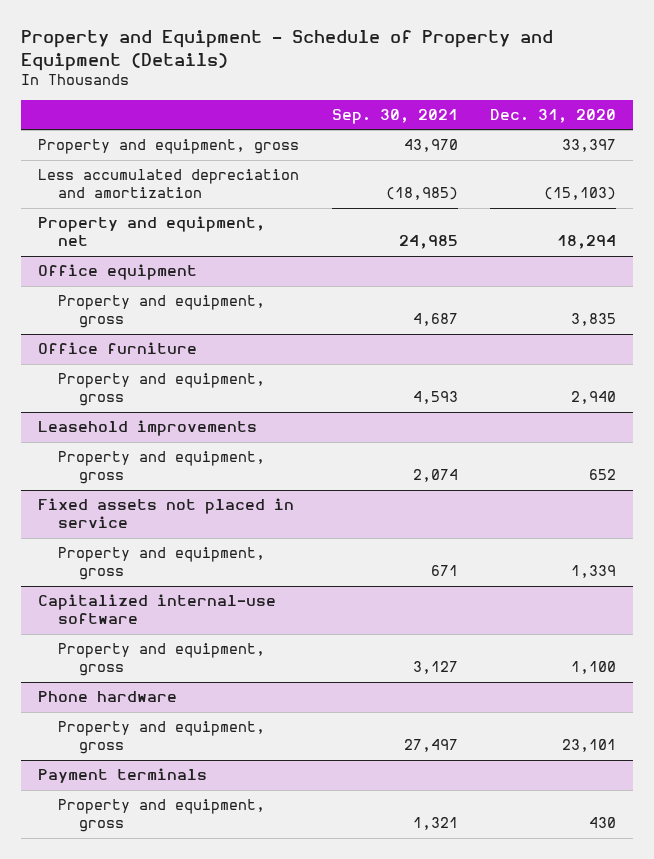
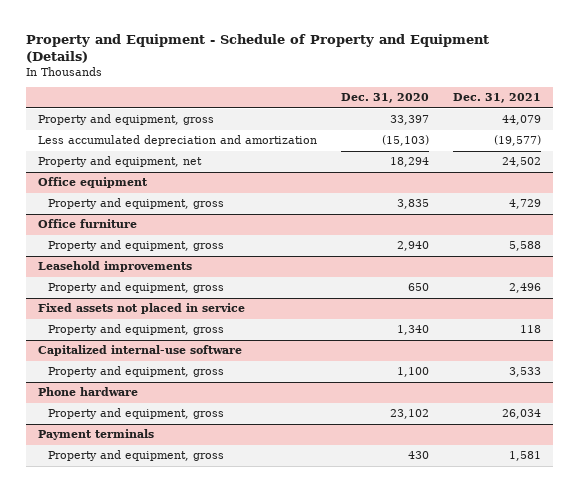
- | Sep. 30, 2021 | Dec. 31, 2020
+ | Dec. 31, 2020 | Dec. 31, 2021
@ Leasehold improvements
- Property and equipment, gross | 2,074 | 652
+ Property and equipment, gross | 650 | 2,496
@ Fixed assets not placed in service
- Property and equipment, gross | 671 | 1,339
+ Property and equipment, gross | 1,340 | 118
@ Phone hardware
- Property and equipment, gross | 27,497 | 23,101
+ Property and equipment, gross | 23,102 | 26,034

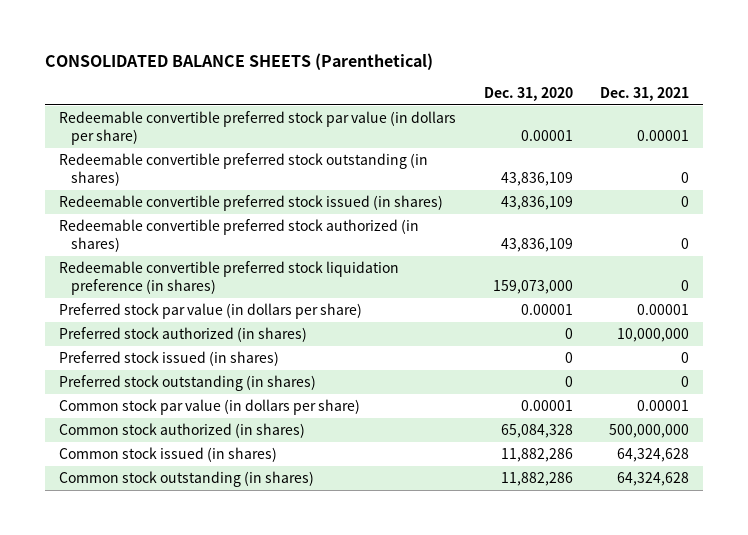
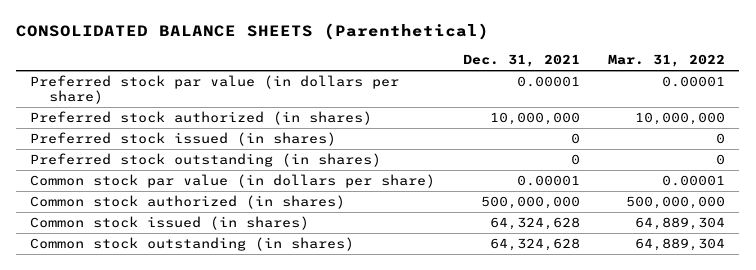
- | Dec. 31, 2020 | Dec. 31, 2021
+ | Dec. 31, 2021 | Mar. 31, 2022
- Redeemable convertible preferred stock par value (in dollars per share) | 0.00001 | 0.00001
- Redeemable convertible preferred stock outstanding (in shares) | 43,836,109 | 0
- Redeemable convertible preferred stock issued (in shares) | 43,836,109 | 0
- Redeemable convertible preferred stock authorized (in shares) | 43,836,109 | 0
- Redeemable convertible preferred stock liquidation preference (in shares) | 159,073,000 | 0

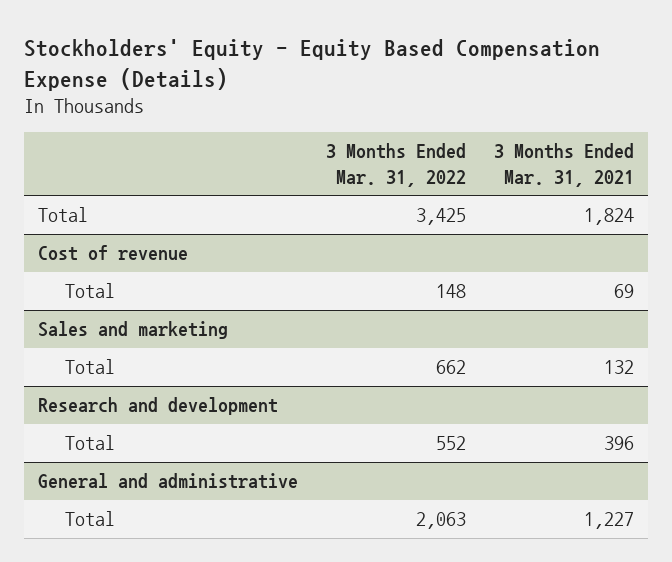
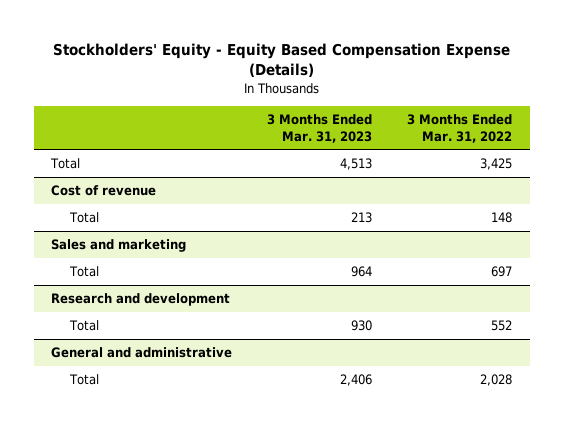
- | 3 Months Ended Mar. 31, 2022 | 3 Months Ended Mar. 31, 2021
+ | 3 Months Ended Mar. 31, 2023 | 3 Months Ended Mar. 31, 2022
@ Sales and marketing
- Total | 662 | 132
+ Total | 964 | 697
@ General and administrative
- Total | 2,063 | 1,227
+ Total | 2,406 | 2,028

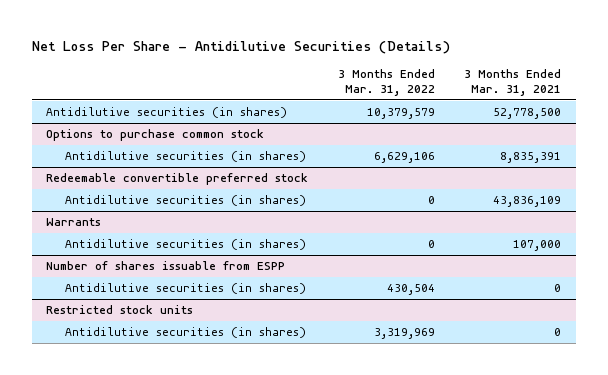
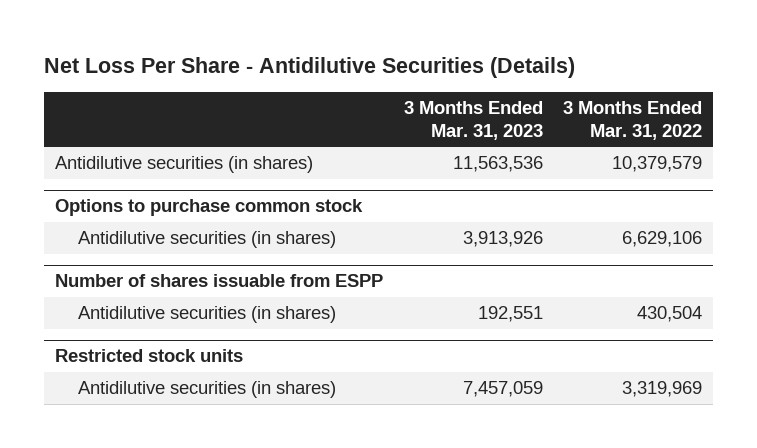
- | 3 Months Ended Mar. 31, 2022 | 3 Months Ended Mar. 31, 2021
+ | 3 Months Ended Mar. 31, 2023 | 3 Months Ended Mar. 31, 2022
- Redeemable convertible preferred stock
- Antidilutive securities (in shares) | 0 | 43,836,109
- Warrants
- Antidilutive securities (in shares) | 0 | 107,000

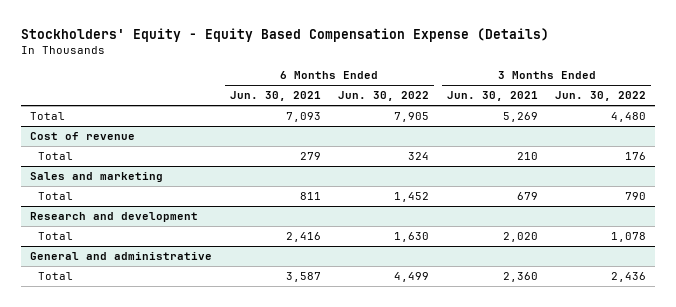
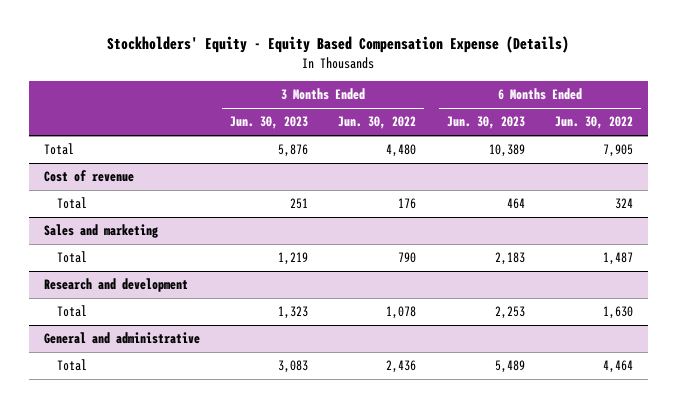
- | 6 Months Ended Jun. 30, 2021 | 6 Months Ended Jun. 30, 2022 | 3 Months Ended Jun. 30, 2021 | 3 Months Ended Jun. 30, 2022
+ | 3 Months Ended Jun. 30, 2023 | 3 Months Ended Jun. 30, 2022 | 6 Months Ended Jun. 30, 2023 | 6 Months Ended Jun. 30, 2022
@ Sales and marketing
- Total | 811 | 1,452 | 679 | 790
+ Total | 1,219 | 790 | 2,183 | 1,487
@ General and administrative
- Total | 3,587 | 4,499 | 2,360 | 2,436
+ Total | 3,083 | 2,436 | 5,489 | 4,464

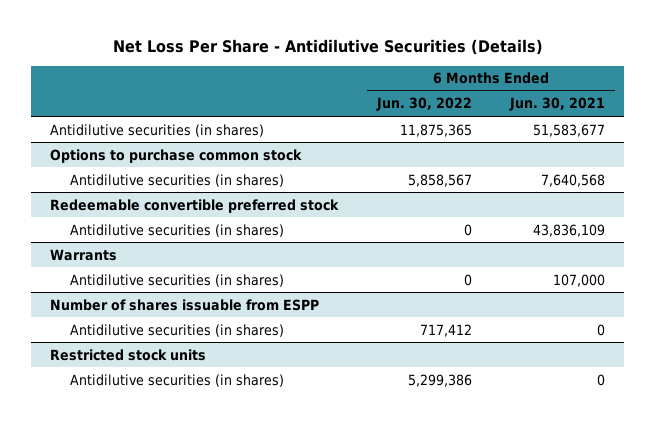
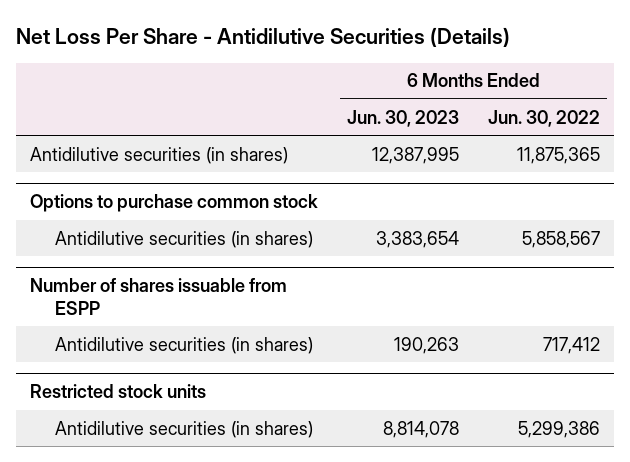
- | 6 Months Ended Jun. 30, 2022 | 6 Months Ended Jun. 30, 2021
+ | 6 Months Ended Jun. 30, 2023 | 6 Months Ended Jun. 30, 2022
- Redeemable convertible preferred stock
- Antidilutive securities (in shares) | 0 | 43,836,109
- Warrants
- Antidilutive securities (in shares) | 0 | 107,000

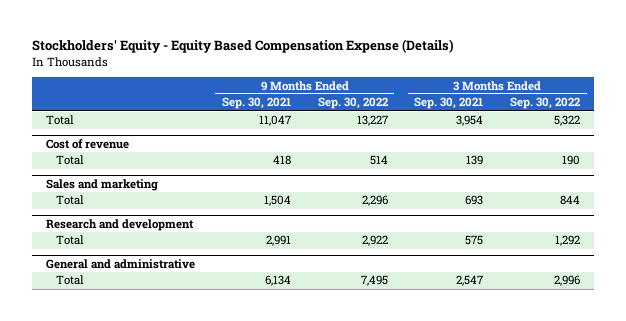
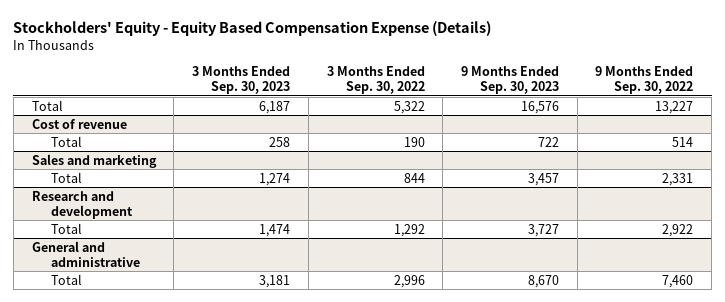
- | 9 Months Ended Sep. 30, 2021 | 9 Months Ended Sep. 30, 2022 | 3 Months Ended Sep. 30, 2021 | 3 Months Ended Sep. 30, 2022
+ | 3 Months Ended Sep. 30, 2023 | 3 Months Ended Sep. 30, 2022 | 9 Months Ended Sep. 30, 2023 | 9 Months Ended Sep. 30, 2022
@ Sales and marketing
- Total | 1,504 | 2,296 | 693 | 844
+ Total | 1,274 | 844 | 3,457 | 2,331
@ General and administrative
- Total | 6,134 | 7,495 | 2,547 | 2,996
+ Total | 3,181 | 2,996 | 8,670 | 7,460

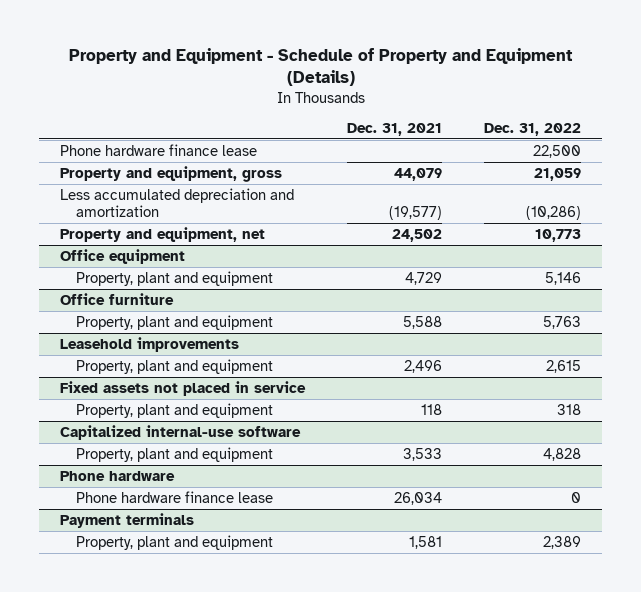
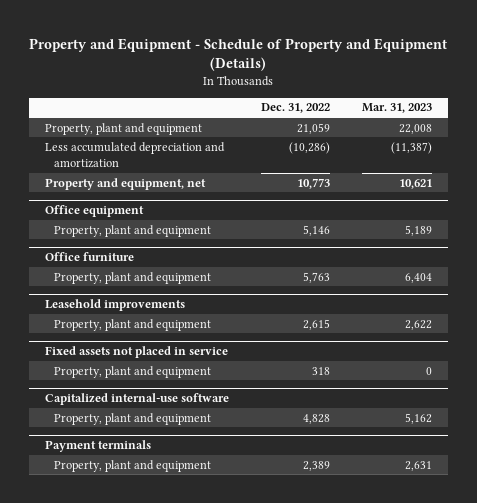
- | Dec. 31, 2021 | Dec. 31, 2022
+ | Dec. 31, 2022 | Mar. 31, 2023
- Phone hardware finance lease | | 22,500
- Property and equipment, gross | 44,079 | 21,059
+ Property, plant and equipment | 21,059 | 22,008
- Phone hardware
- Phone hardware finance lease | 26,034 | 0

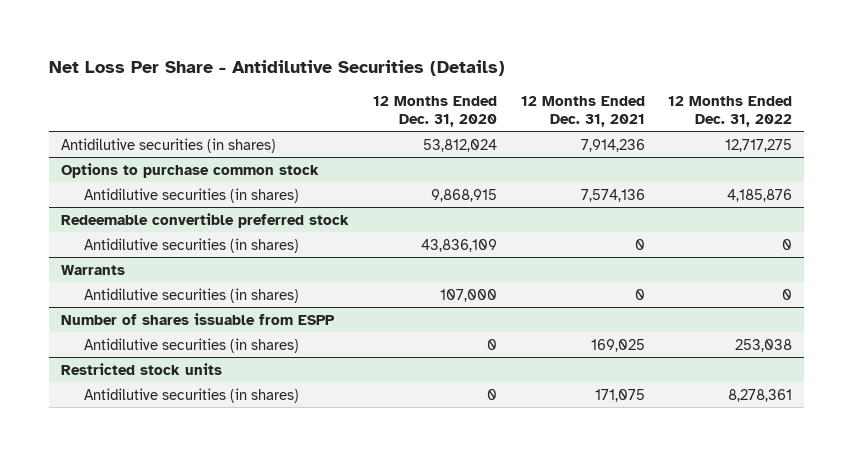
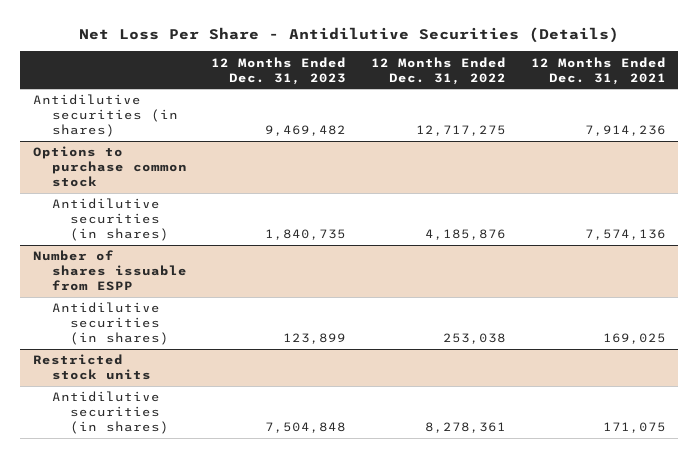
- | 12 Months Ended Dec. 31, 2020 | 12 Months Ended Dec. 31, 2021 | 12 Months Ended Dec. 31, 2022
+ | 12 Months Ended Dec. 31, 2023 | 12 Months Ended Dec. 31, 2022 | 12 Months Ended Dec. 31, 2021
- Redeemable convertible preferred stock
- Antidilutive securities (in shares) | 43,836,109 | 0 | 0
- Warrants
- Antidilutive securities (in shares) | 107,000 | 0 | 0

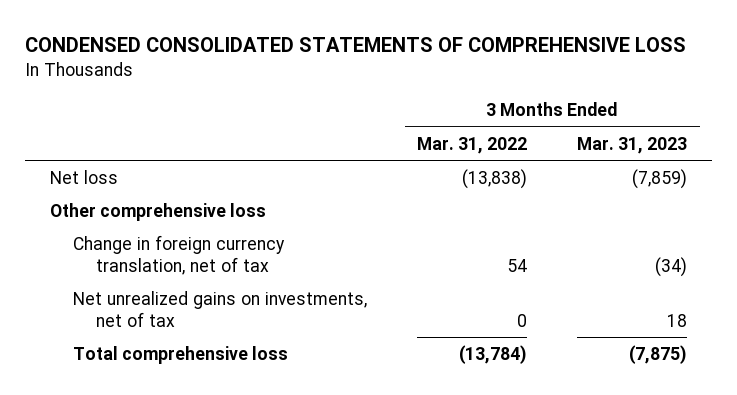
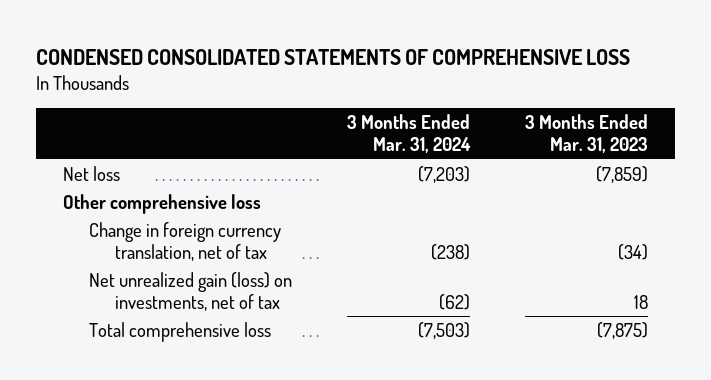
- | 3 Months Ended Mar. 31, 2022 | 3 Months Ended Mar. 31, 2023
+ | 3 Months Ended Mar. 31, 2024 | 3 Months Ended Mar. 31, 2023
- Net unrealized gains on investments, net of tax | 0 | 18
+ Net unrealized gain (loss) on investments, net of tax | (62) | 18

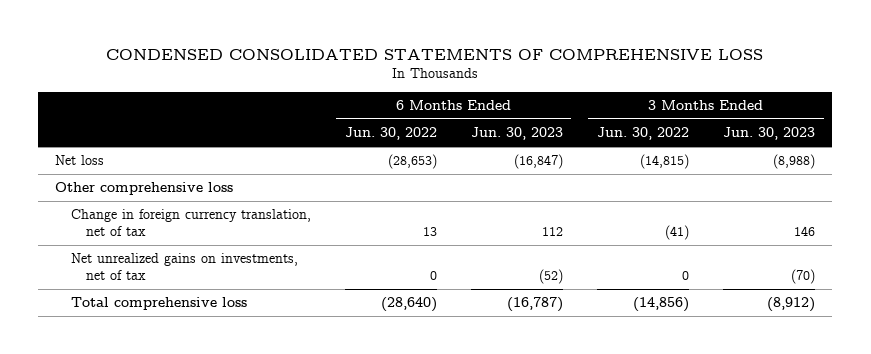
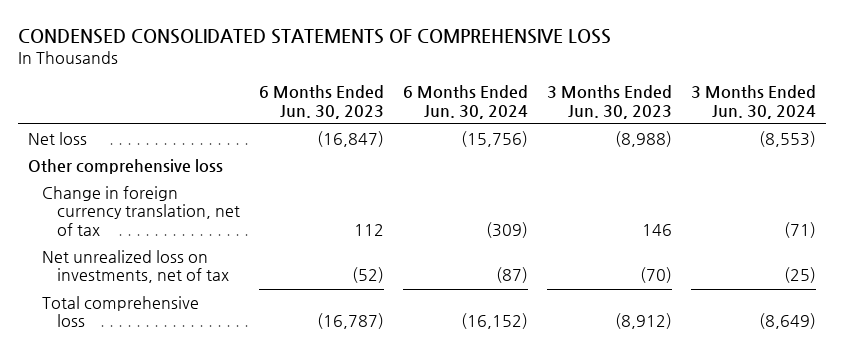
- | 6 Months Ended Jun. 30, 2022 | 6 Months Ended Jun. 30, 2023 | 3 Months Ended Jun. 30, 2022 | 3 Months Ended Jun. 30, 2023
+ | 6 Months Ended Jun. 30, 2023 | 6 Months Ended Jun. 30, 2024 | 3 Months Ended Jun. 30, 2023 | 3 Months Ended Jun. 30, 2024
- Net unrealized gains on investments, net of tax | 0 | (52) | 0 | (70)
+ Net unrealized loss on investments, net of tax | (52) | (87) | (70) | (25)

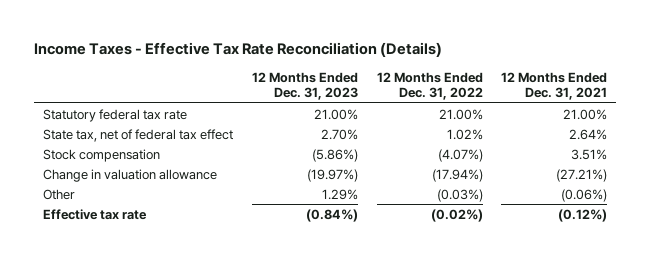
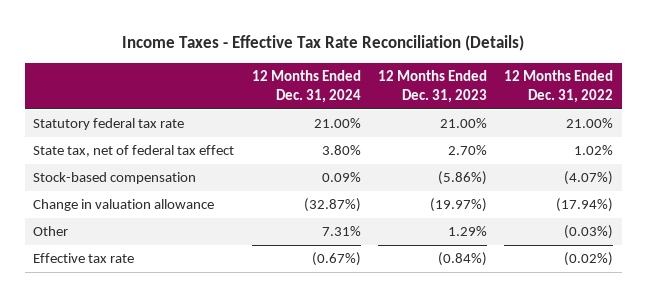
- | 12 Months Ended Dec. 31, 2023 | 12 Months Ended Dec. 31, 2022 | 12 Months Ended Dec. 31, 2021
+ | 12 Months Ended Dec. 31, 2024 | 12 Months Ended Dec. 31, 2023 | 12 Months Ended Dec. 31, 2022
- Stock compensation | (5.86%) | (4.07%) | 3.51%
+ Stock-based compensation | 0.09% | (5.86%) | (4.07%)

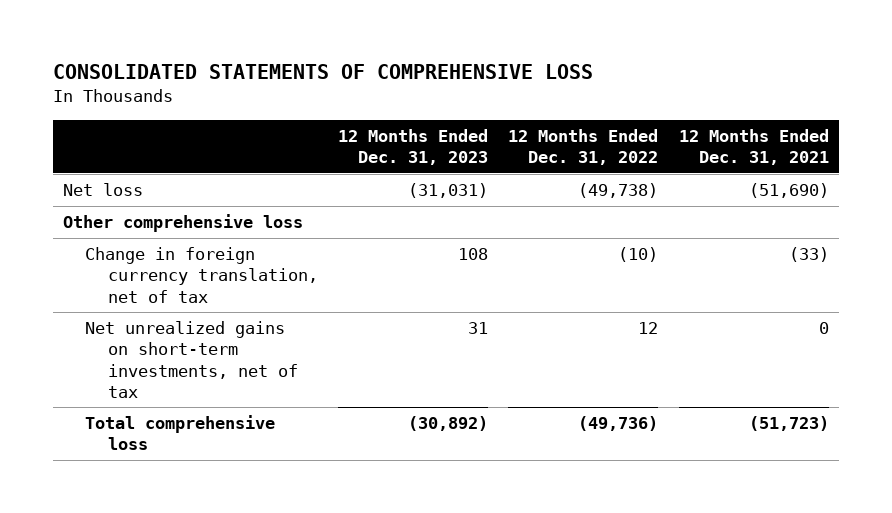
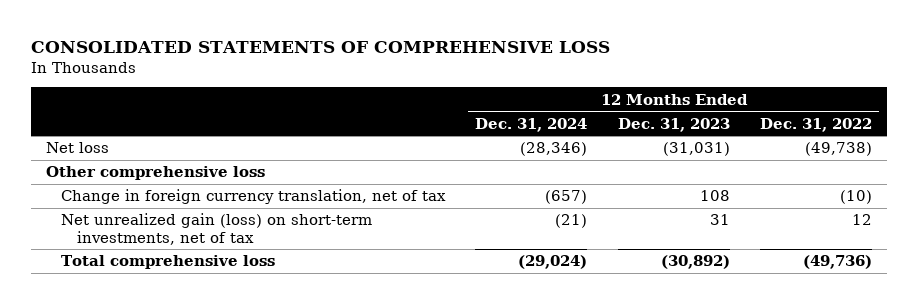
- | 12 Months Ended Dec. 31, 2023 | 12 Months Ended Dec. 31, 2022 | 12 Months Ended Dec. 31, 2021
+ | 12 Months Ended Dec. 31, 2024 | 12 Months Ended Dec. 31, 2023 | 12 Months Ended Dec. 31, 2022
- Net unrealized gains on short-term investments, net of tax | 31 | 12 | 0
+ Net unrealized gain (loss) on short-term investments, net of tax | (21) | 31 | 12

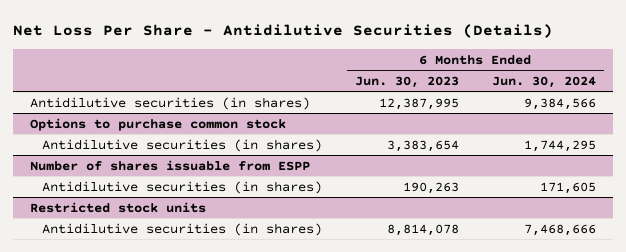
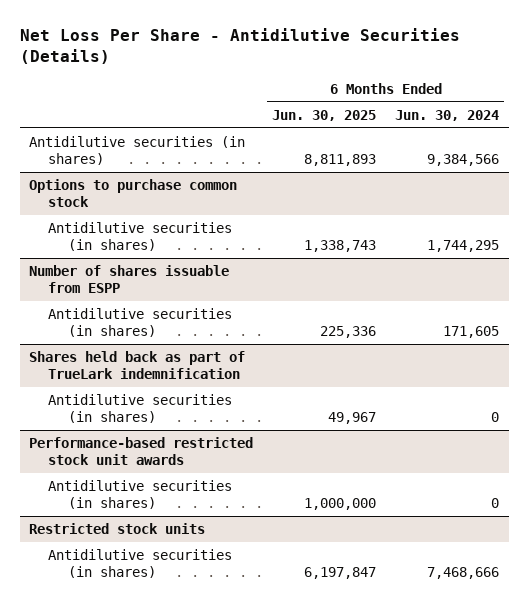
- | 6 Months Ended Jun. 30, 2023 | 6 Months Ended Jun. 30, 2024
+ | 6 Months Ended Jun. 30, 2025 | 6 Months Ended Jun. 30, 2024
+ Shares held back as part of TrueLark indemnification
+ Antidilutive securities (in shares) | 49,967 | 0
+ Performance-based restricted stock unit awards
+ Antidilutive securities (in shares) | 1,000,000 | 0

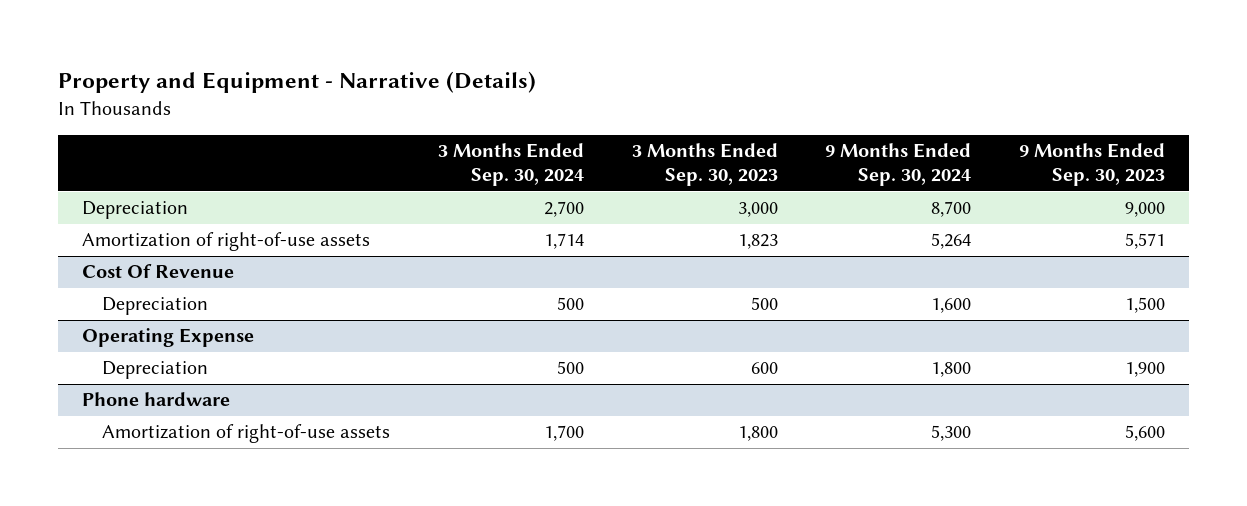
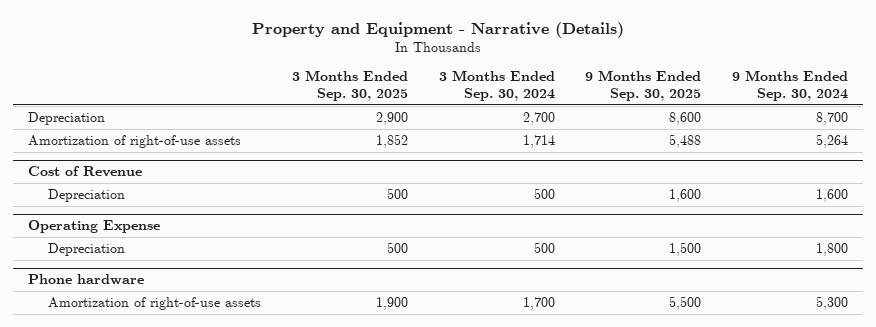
- | 3 Months Ended Sep. 30, 2024 | 3 Months Ended Sep. 30, 2023 | 9 Months Ended Sep. 30, 2024 | 9 Months Ended Sep. 30, 2023
+ | 3 Months Ended Sep. 30, 2025 | 3 Months Ended Sep. 30, 2024 | 9 Months Ended Sep. 30, 2025 | 9 Months Ended Sep. 30, 2024
- Cost Of Revenue
+ Cost of Revenue

